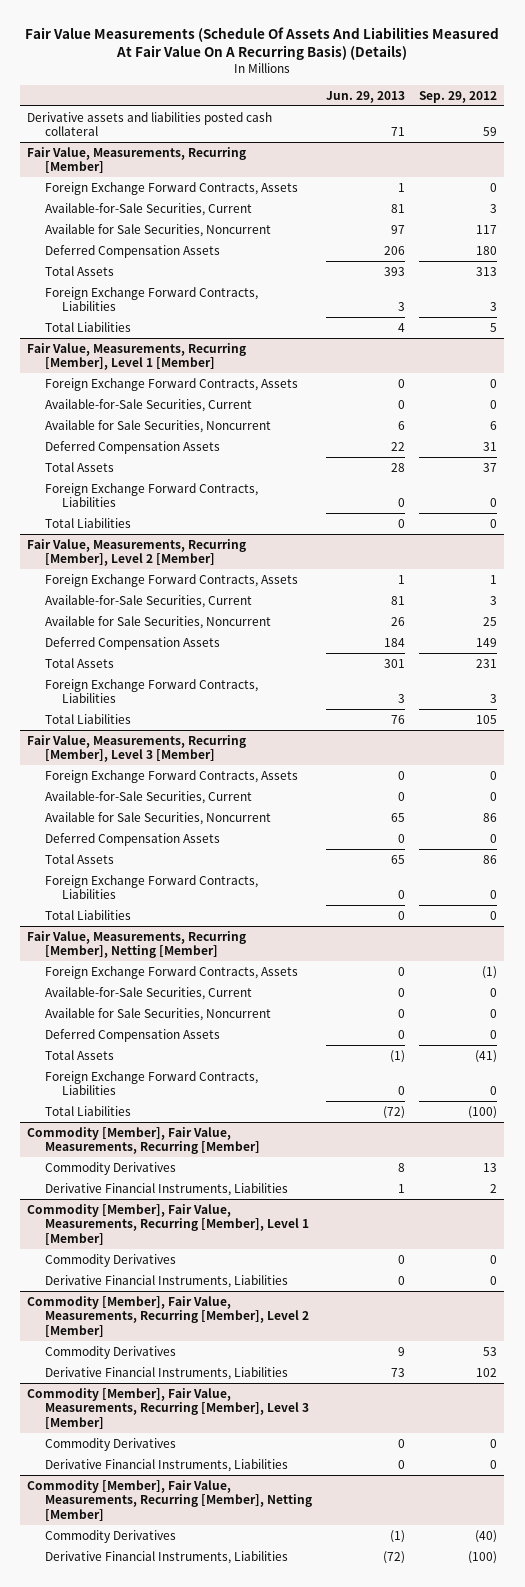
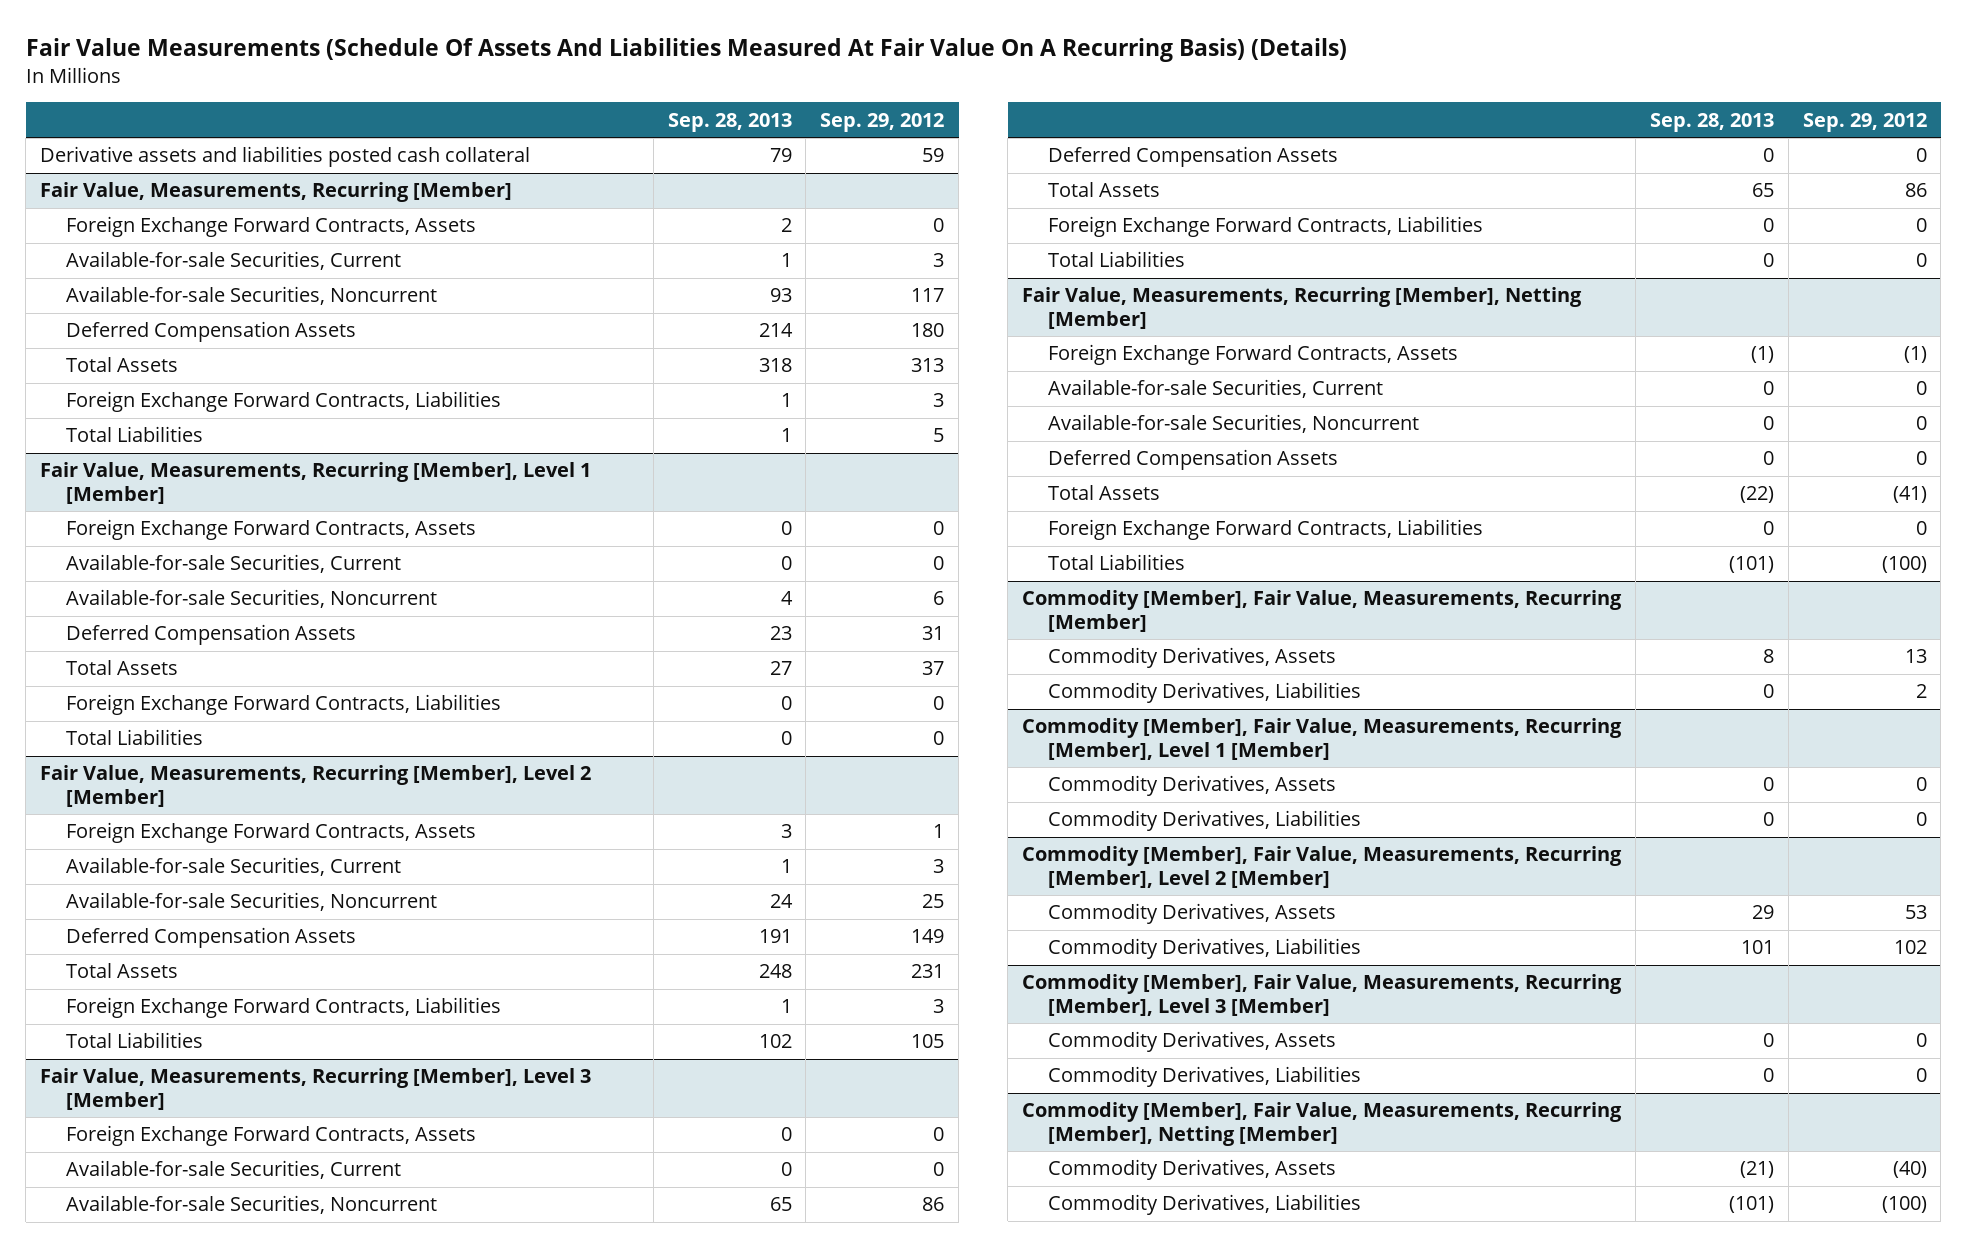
- | Jun. 29, 2013 | Sep. 29, 2012
+ | Sep. 28, 2013 | Sep. 29, 2012
@ Fair Value, Measurements, Recurring [Member]
- Available-for-Sale Securities, Current | 81 | 3
- Available for Sale Securities, Noncurrent | 97 | 117
+ Available-for-sale Securities, Current | 1 | 3
+ Available-for-sale Securities, Noncurrent | 93 | 117
@ Fair Value, Measurements, Recurring [Member], Level 1 [Member]
- Available-for-Sale Securities, Current | 0 | 0
- Available for Sale Securities, Noncurrent | 6 | 6
+ Available-for-sale Securities, Current | 0 | 0
+ Available-for-sale Securities, Noncurrent | 4 | 6
@ Fair Value, Measurements, Recurring [Member], Level 2 [Member]
- Available-for-Sale Securities, Current | 81 | 3
- Available for Sale Securities, Noncurrent | 26 | 25
+ Available-for-sale Securities, Current | 1 | 3
+ Available-for-sale Securities, Noncurrent | 24 | 25
@ Fair Value, Measurements, Recurring [Member], Level 3 [Member]
- Available-for-Sale Securities, Current | 0 | 0
- Available for Sale Securities, Noncurrent | 65 | 86
+ Available-for-sale Securities, Current | 0 | 0
+ Available-for-sale Securities, Noncurrent | 65 | 86
@ Fair Value, Measurements, Recurring [Member], Netting [Member]
- Available-for-Sale Securities, Current | 0 | 0
- Available for Sale Securities, Noncurrent | 0 | 0
+ Available-for-sale Securities, Current | 0 | 0
+ Available-for-sale Securities, Noncurrent | 0 | 0
@ Commodity [Member], Fair Value, Measurements, Recurring [Member]
- Commodity Derivatives | 8 | 13
- Derivative Financial Instruments, Liabilities | 1 | 2
+ Commodity Derivatives, Assets | 8 | 13
+ Commodity Derivatives, Liabilities | 0 | 2
@ Commodity [Member], Fair Value, Measurements, Recurring [Member], Level 1 [Member]
- Commodity Derivatives | 0 | 0
- Derivative Financial Instruments, Liabilities | 0 | 0
+ Commodity Derivatives, Assets | 0 | 0
+ Commodity Derivatives, Liabilities | 0 | 0
@ Commodity [Member], Fair Value, Measurements, Recurring [Member], Level 2 [Member]
- Commodity Derivatives | 9 | 53
- Derivative Financial Instruments, Liabilities | 73 | 102
+ Commodity Derivatives, Assets | 29 | 53
+ Commodity Derivatives, Liabilities | 101 | 102
@ Commodity [Member], Fair Value, Measurements, Recurring [Member], Level 3 [Member]
- Commodity Derivatives | 0 | 0
- Derivative Financial Instruments, Liabilities | 0 | 0
+ Commodity Derivatives, Assets | 0 | 0
+ Commodity Derivatives, Liabilities | 0 | 0
@ Commodity [Member], Fair Value, Measurements, Recurring [Member], Netting [Member]
- Commodity Derivatives | (1) | (40)
- Derivative Financial Instruments, Liabilities | (72) | (100)
+ Commodity Derivatives, Assets | (21) | (40)
+ Commodity Derivatives, Liabilities | (101) | (100)

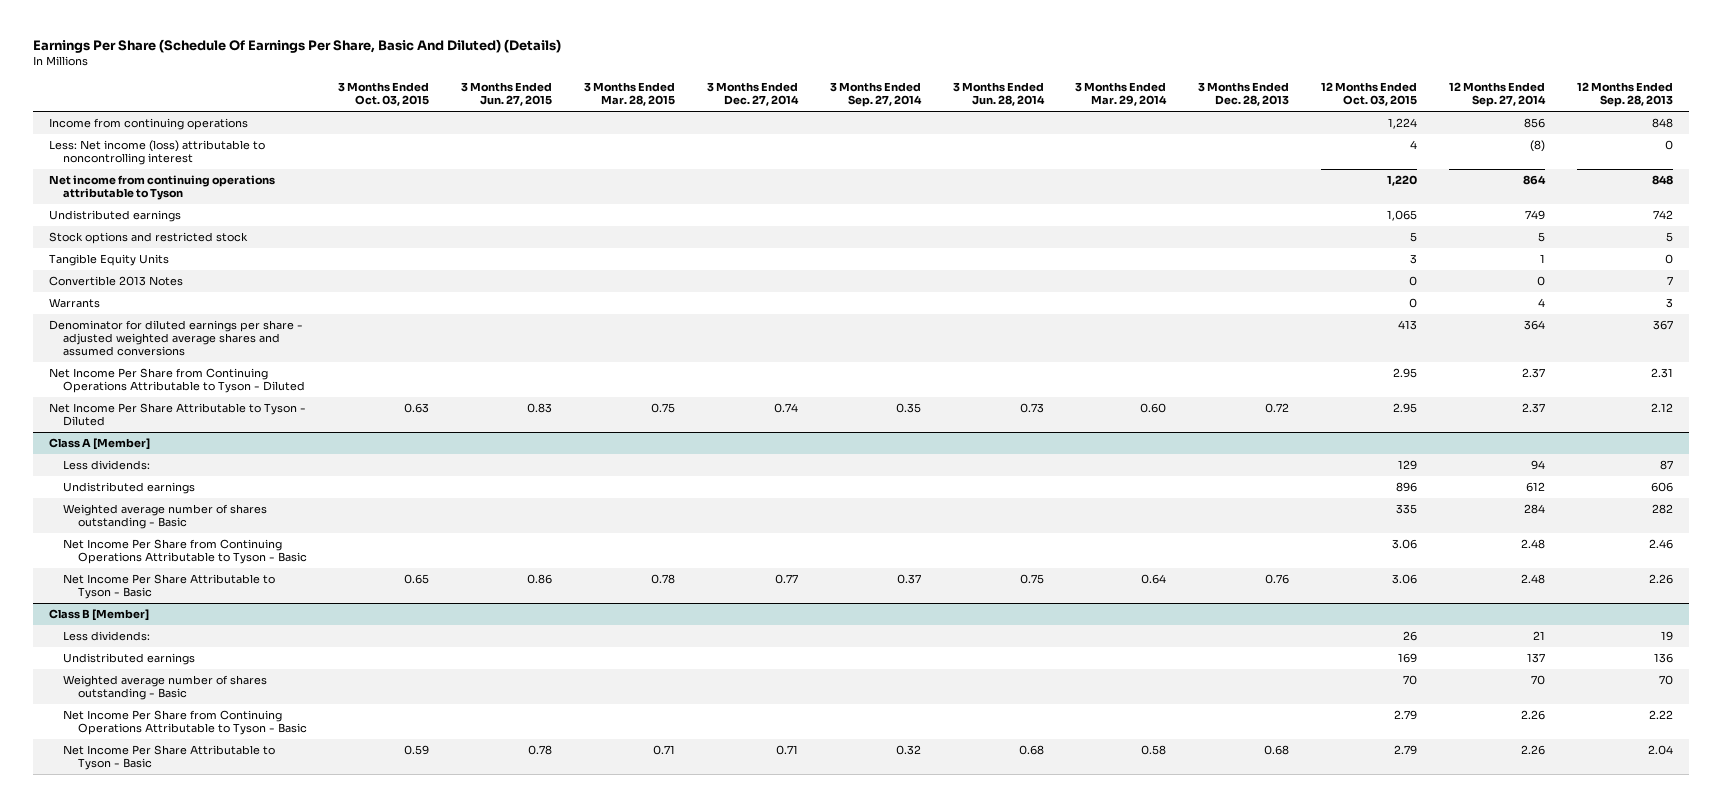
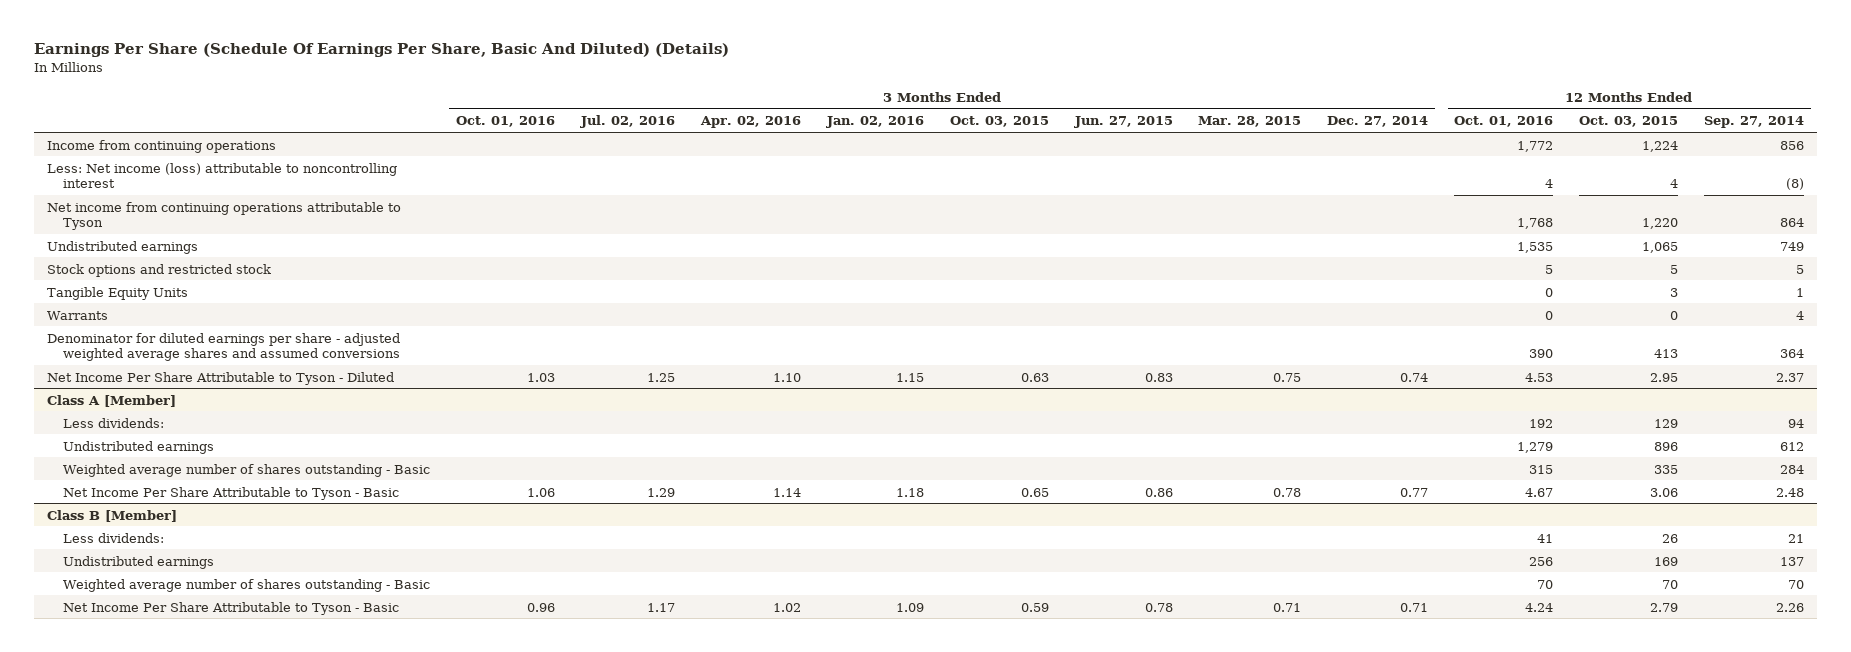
- | 3 Months Ended Oct. 03, 2015 | 3 Months Ended Jun. 27, 2015 | 3 Months Ended Mar. 28, 2015 | 3 Months Ended Dec. 27, 2014 | 3 Months Ended Sep. 27, 2014 | 3 Months Ended Jun. 28, 2014 | 3 Months Ended Mar. 29, 2014 | 3 Months Ended Dec. 28, 2013 | 12 Months Ended Oct. 03, 2015 | 12 Months Ended Sep. 27, 2014 | 12 Months Ended Sep. 28, 2013
+ | 3 Months Ended Oct. 01, 2016 | 3 Months Ended Jul. 02, 2016 | 3 Months Ended Apr. 02, 2016 | 3 Months Ended Jan. 02, 2016 | 3 Months Ended Oct. 03, 2015 | 3 Months Ended Jun. 27, 2015 | 3 Months Ended Mar. 28, 2015 | 3 Months Ended Dec. 27, 2014 | 12 Months Ended Oct. 01, 2016 | 12 Months Ended Oct. 03, 2015 | 12 Months Ended Sep. 27, 2014
- Convertible 2013 Notes | | | | | | | | | 0 | 0 | 7
- Net Income Per Share from Continuing Operations Attributable to Tyson - Diluted | | | | | | | | | 2.95 | 2.37 | 2.31
@ Class A [Member]
- Net Income Per Share from Continuing Operations Attributable to Tyson - Basic | | | | | | | | | 3.06 | 2.48 | 2.46
@ Class B [Member]
- Net Income Per Share from Continuing Operations Attributable to Tyson - Basic | | | | | | | | | 2.79 | 2.26 | 2.22

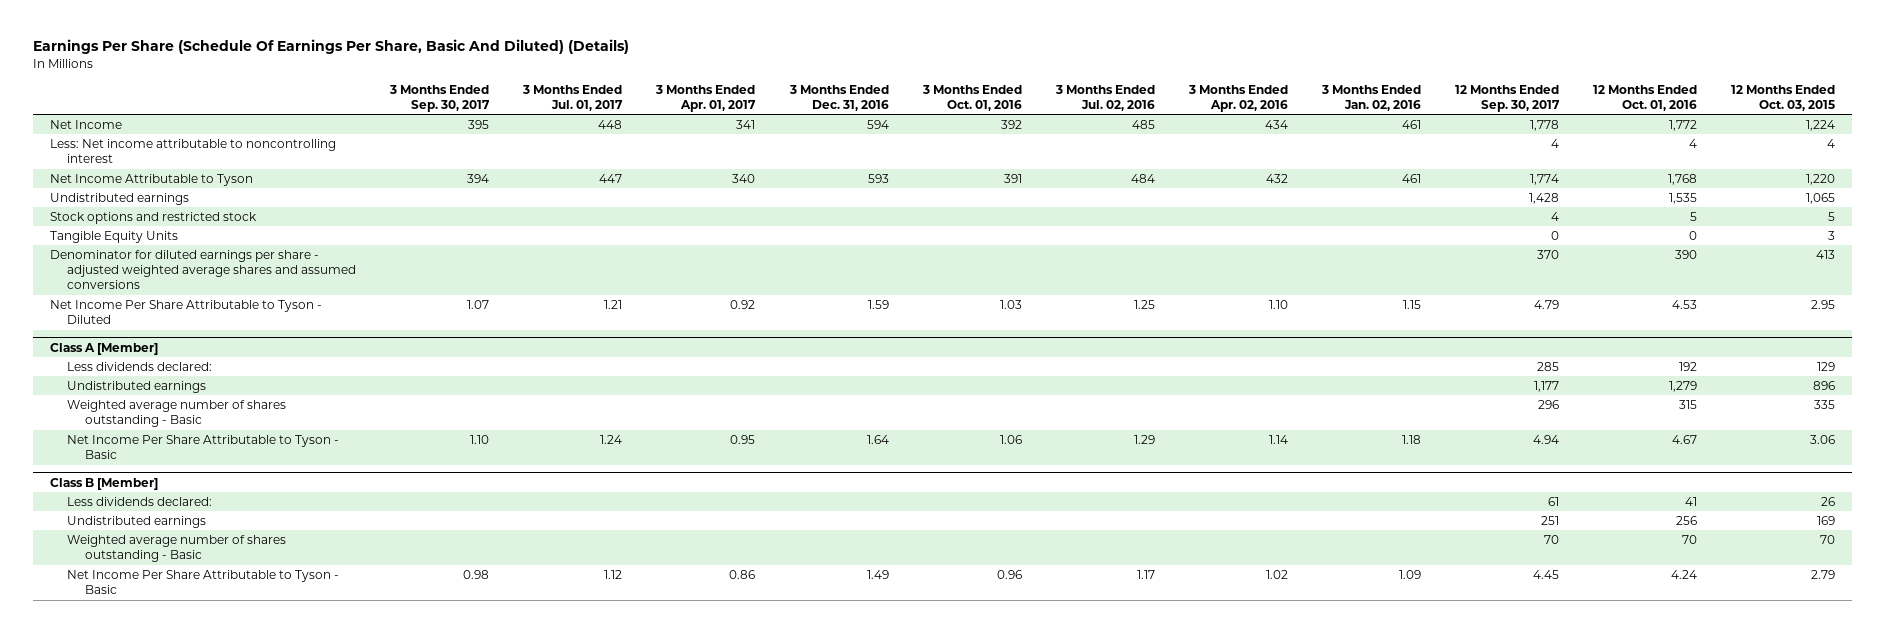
- | 3 Months Ended Oct. 01, 2016 | 3 Months Ended Jul. 02, 2016 | 3 Months Ended Apr. 02, 2016 | 3 Months Ended Jan. 02, 2016 | 3 Months Ended Oct. 03, 2015 | 3 Months Ended Jun. 27, 2015 | 3 Months Ended Mar. 28, 2015 | 3 Months Ended Dec. 27, 2014 | 12 Months Ended Oct. 01, 2016 | 12 Months Ended Oct. 03, 2015 | 12 Months Ended Sep. 27, 2014
+ | 3 Months Ended Sep. 30, 2017 | 3 Months Ended Jul. 01, 2017 | 3 Months Ended Apr. 01, 2017 | 3 Months Ended Dec. 31, 2016 | 3 Months Ended Oct. 01, 2016 | 3 Months Ended Jul. 02, 2016 | 3 Months Ended Apr. 02, 2016 | 3 Months Ended Jan. 02, 2016 | 12 Months Ended Sep. 30, 2017 | 12 Months Ended Oct. 01, 2016 | 12 Months Ended Oct. 03, 2015
- Income from continuing operations | | | | | | | | | 1,772 | 1,224 | 856
- Less: Net income (loss) attributable to noncontrolling interest | | | | | | | | | 4 | 4 | (8)
- Net income from continuing operations attributable to Tyson | | | | | | | | | 1,768 | 1,220 | 864
+ Net Income | 395 | 448 | 341 | 594 | 392 | 485 | 434 | 461 | 1,778 | 1,772 | 1,224
+ Less: Net income attributable to noncontrolling interest | | | | | | | | | 4 | 4 | 4
+ Net Income Attributable to Tyson | 394 | 447 | 340 | 593 | 391 | 484 | 432 | 461 | 1,774 | 1,768 | 1,220
- Warrants | | | | | | | | | 0 | 0 | 4
@ Class A [Member]
- Less dividends: | | | | | | | | | 192 | 129 | 94
+ Less dividends declared: | | | | | | | | | 285 | 192 | 129
@ Class B [Member]
- Less dividends: | | | | | | | | | 41 | 26 | 21
+ Less dividends declared: | | | | | | | | | 61 | 41 | 26

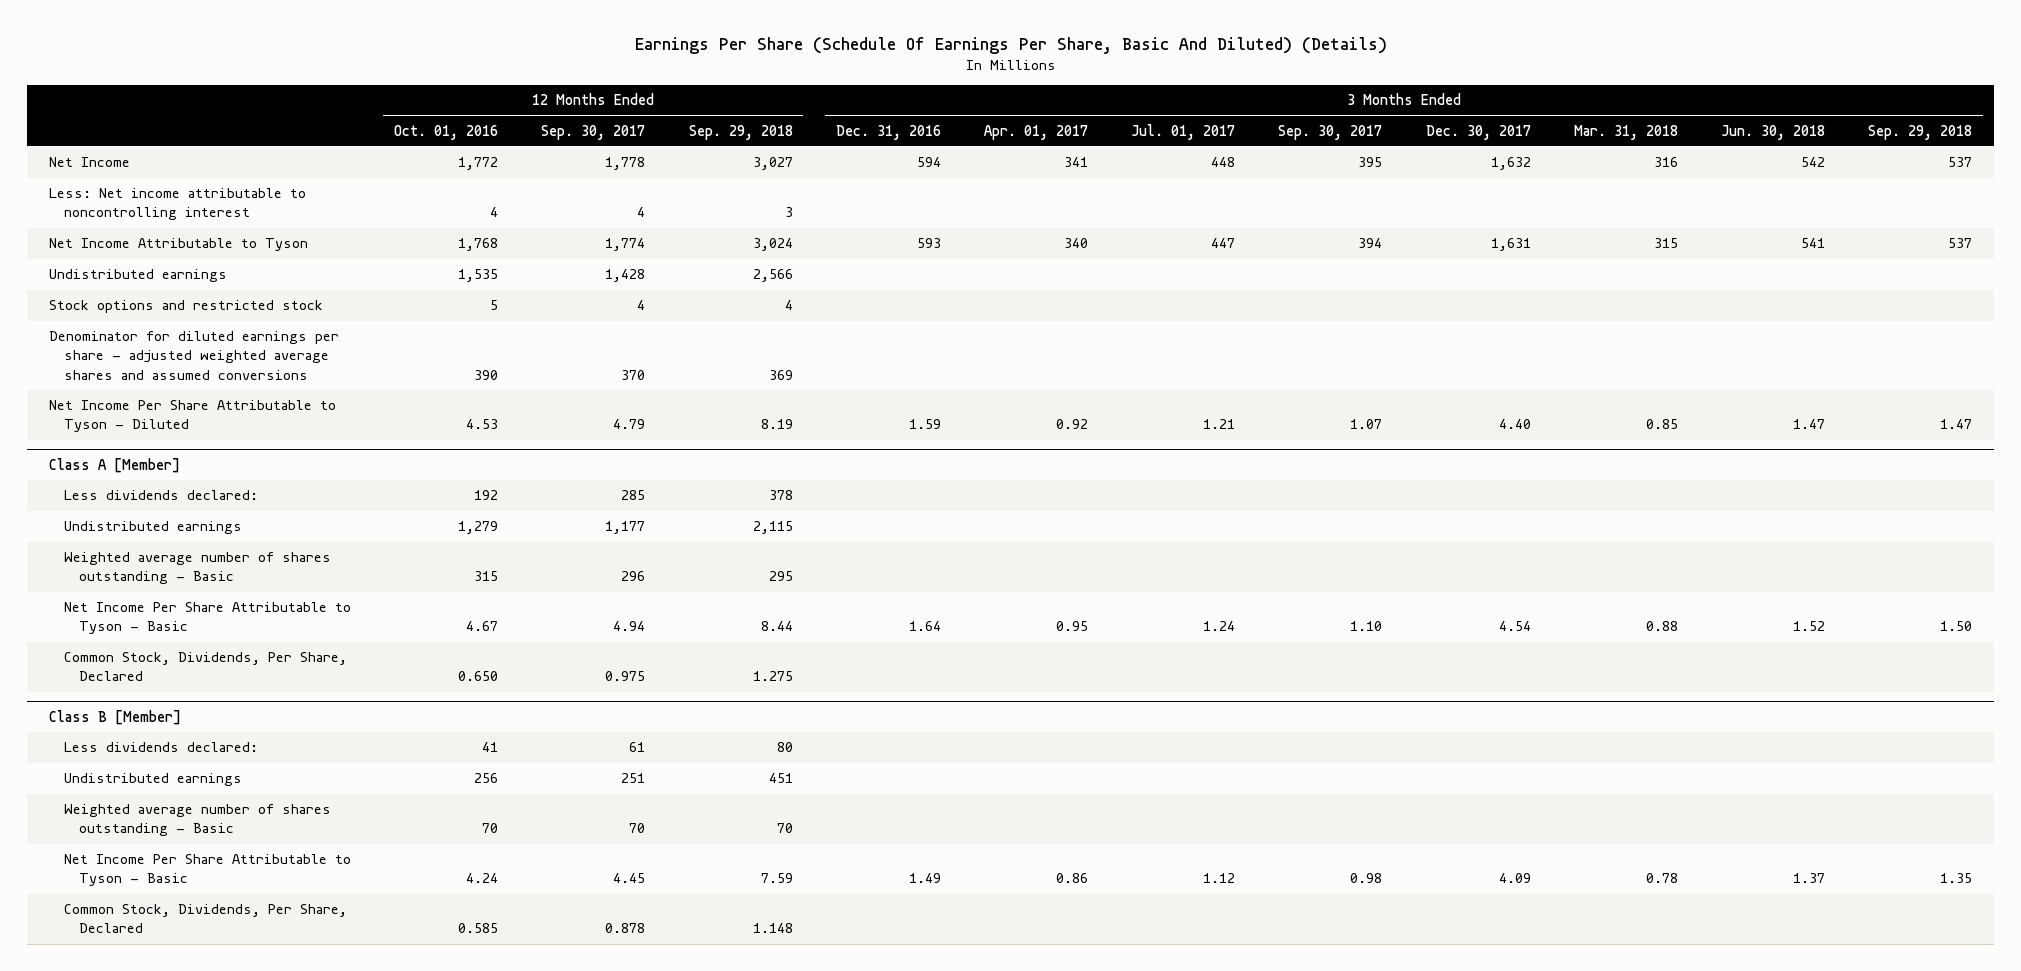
- | 3 Months Ended Sep. 30, 2017 | 3 Months Ended Jul. 01, 2017 | 3 Months Ended Apr. 01, 2017 | 3 Months Ended Dec. 31, 2016 | 3 Months Ended Oct. 01, 2016 | 3 Months Ended Jul. 02, 2016 | 3 Months Ended Apr. 02, 2016 | 3 Months Ended Jan. 02, 2016 | 12 Months Ended Sep. 30, 2017 | 12 Months Ended Oct. 01, 2016 | 12 Months Ended Oct. 03, 2015
+ | 12 Months Ended Oct. 01, 2016 | 12 Months Ended Sep. 30, 2017 | 12 Months Ended Sep. 29, 2018 | 3 Months Ended Dec. 31, 2016 | 3 Months Ended Apr. 01, 2017 | 3 Months Ended Jul. 01, 2017 | 3 Months Ended Sep. 30, 2017 | 3 Months Ended Dec. 30, 2017 | 3 Months Ended Mar. 31, 2018 | 3 Months Ended Jun. 30, 2018 | 3 Months Ended Sep. 29, 2018
- Tangible Equity Units | | | | | | | | | 0 | 0 | 3
@ Class A [Member]
+ Common Stock, Dividends, Per Share, Declared | 0.650 | 0.975 | 1.275 | | | | | | | |
@ Class B [Member]
+ Common Stock, Dividends, Per Share, Declared | 0.585 | 0.878 | 1.148 | | | | | | | |

